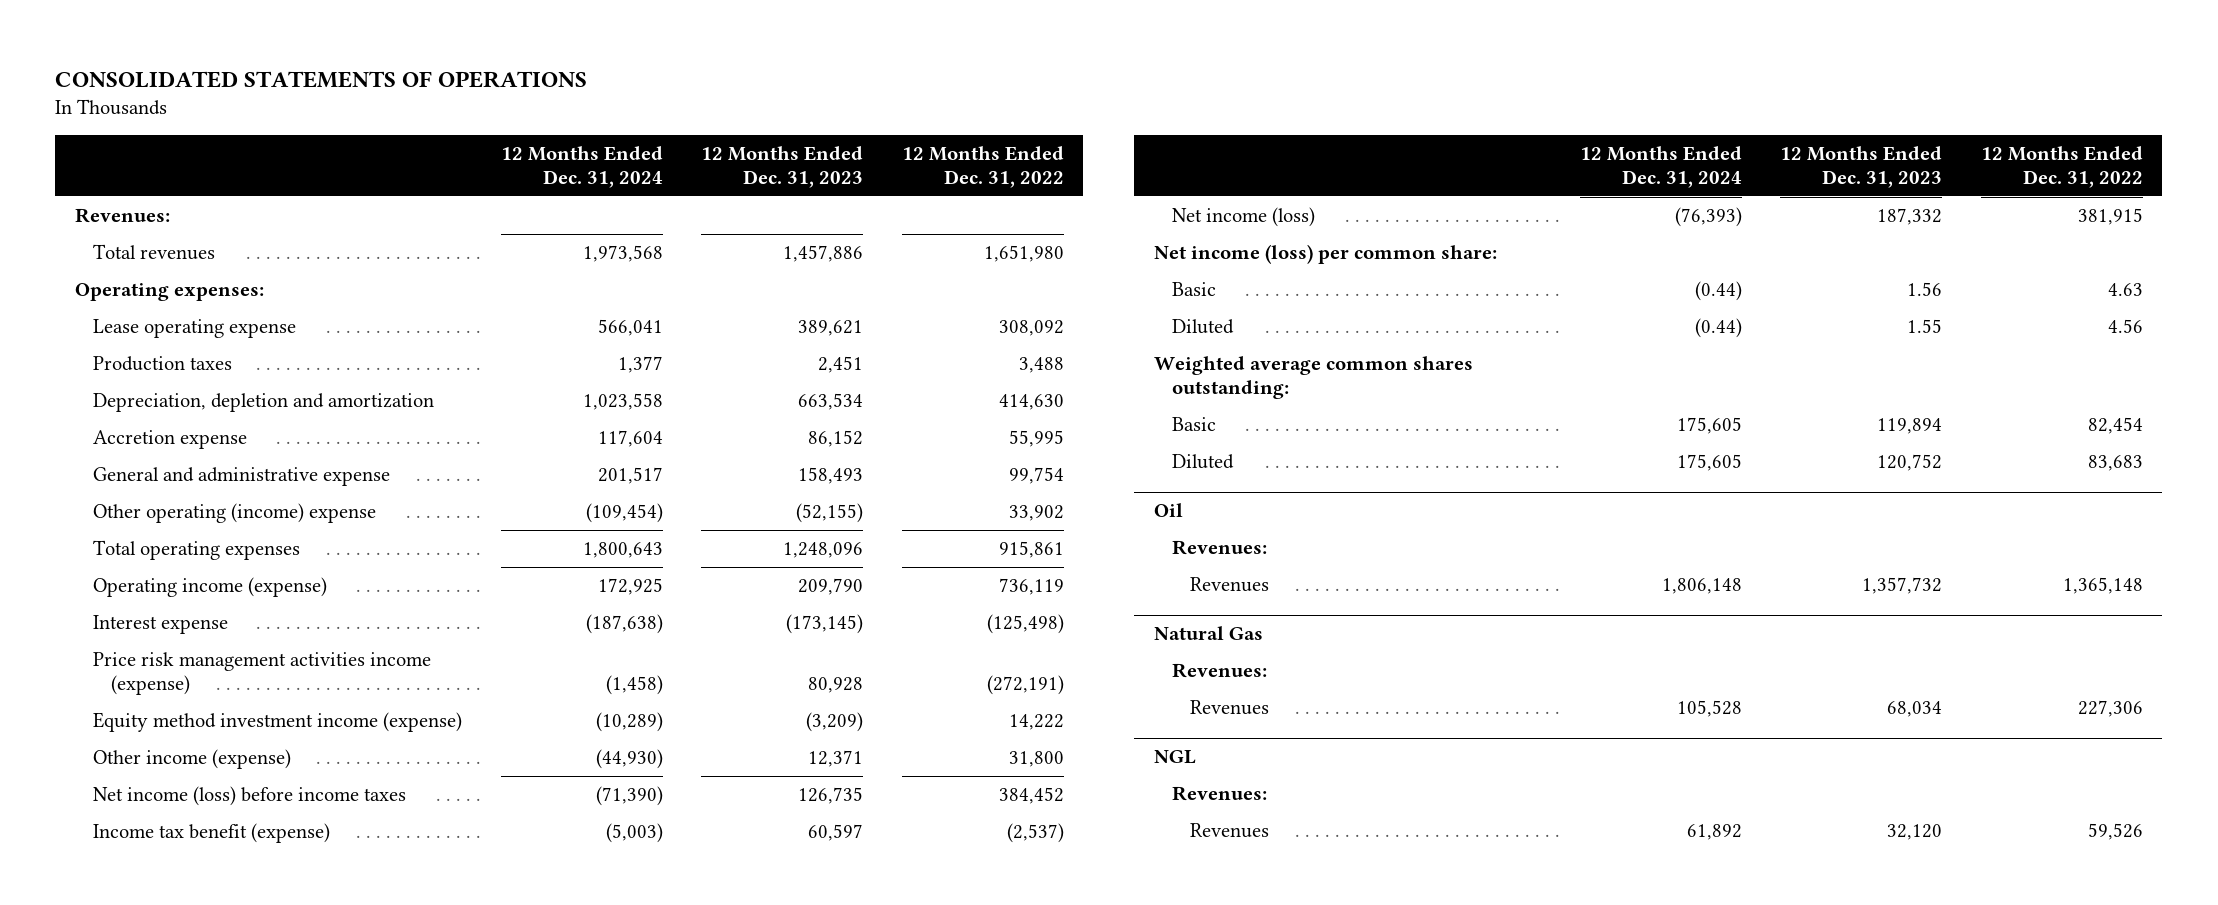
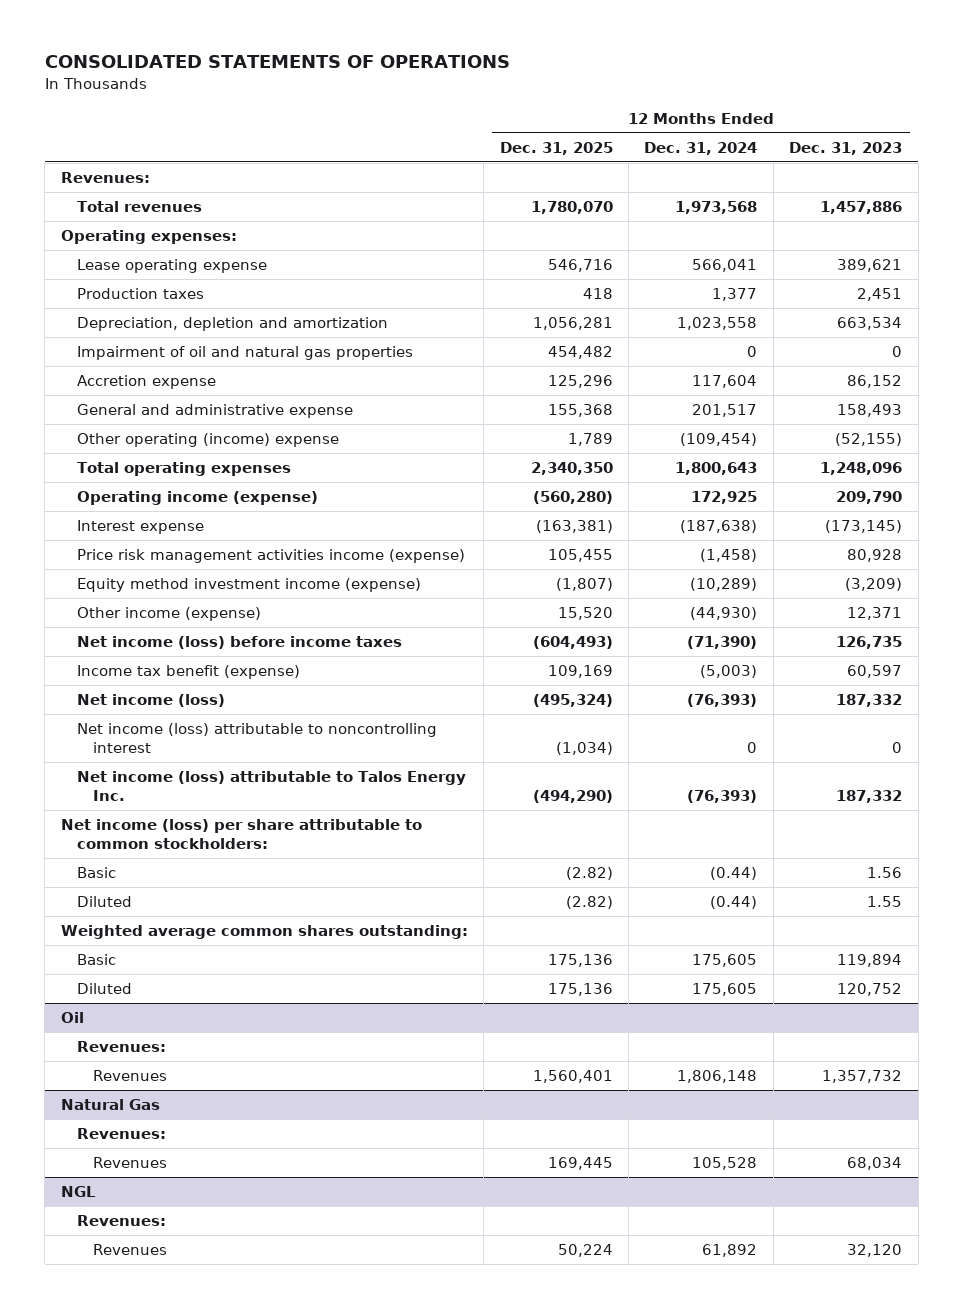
- | 12 Months Ended Dec. 31, 2024 | 12 Months Ended Dec. 31, 2023 | 12 Months Ended Dec. 31, 2022
+ | 12 Months Ended Dec. 31, 2025 | 12 Months Ended Dec. 31, 2024 | 12 Months Ended Dec. 31, 2023
+ Impairment of oil and natural gas properties | 454,482 | 0 | 0
- Net income (loss) per common share:
+ Net income (loss) attributable to noncontrolling interest | (1,034) | 0 | 0
+ Net income (loss) attributable to Talos Energy Inc. | (494,290) | (76,393) | 187,332
+ Net income (loss) per share attributable to common stockholders:

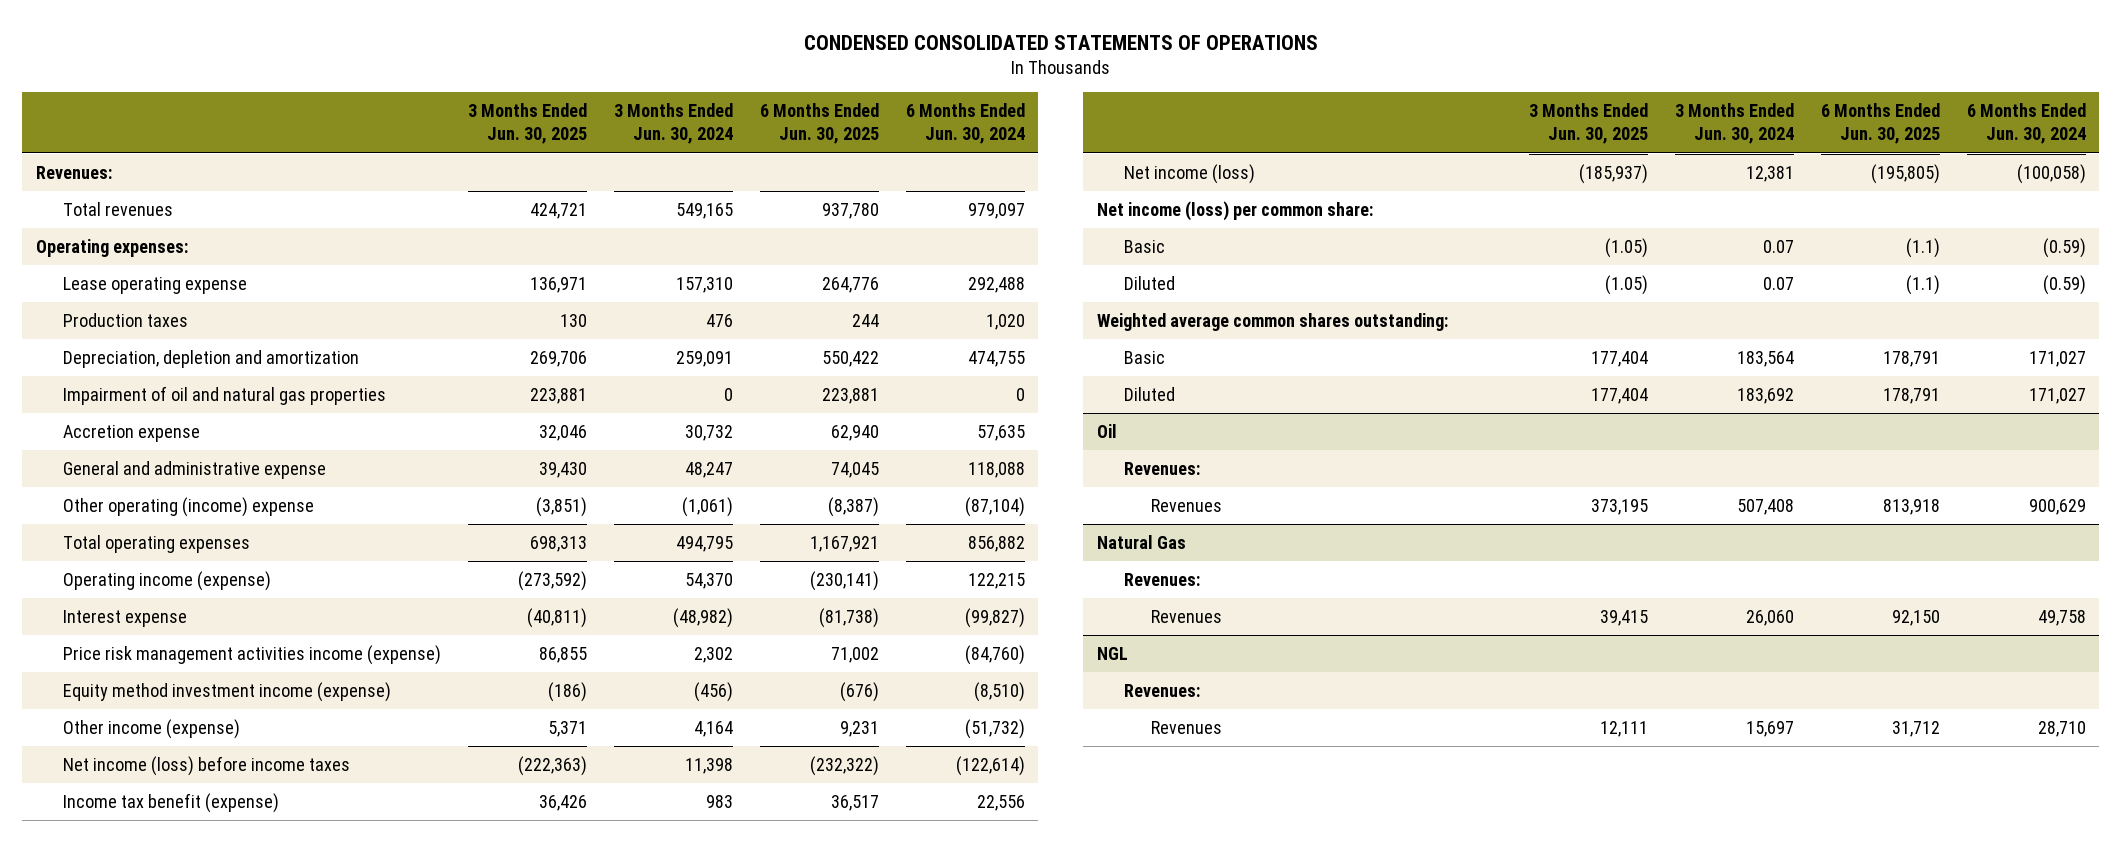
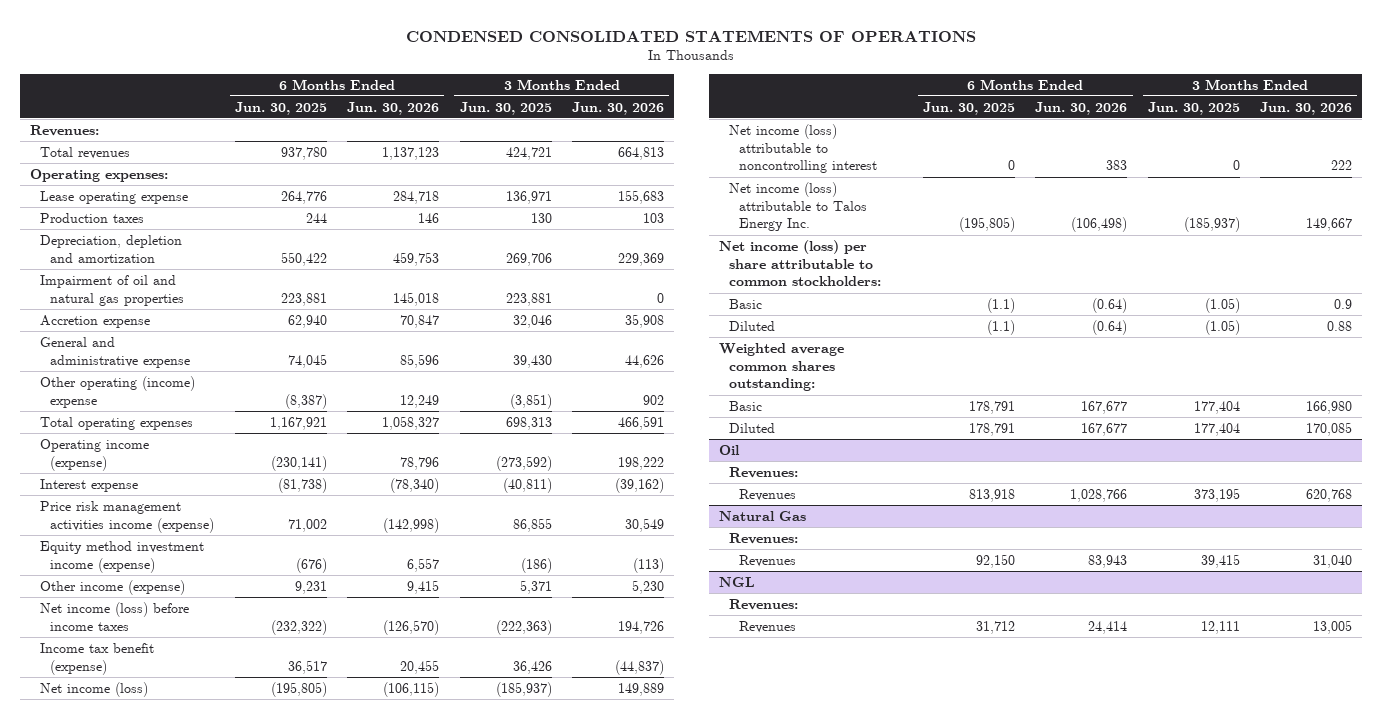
- | 3 Months Ended Jun. 30, 2025 | 3 Months Ended Jun. 30, 2024 | 6 Months Ended Jun. 30, 2025 | 6 Months Ended Jun. 30, 2024
+ | 6 Months Ended Jun. 30, 2025 | 6 Months Ended Jun. 30, 2026 | 3 Months Ended Jun. 30, 2025 | 3 Months Ended Jun. 30, 2026
- Net income (loss) per common share:
+ Net income (loss) attributable to noncontrolling interest | 0 | 383 | 0 | 222
+ Net income (loss) attributable to Talos Energy Inc. | (195,805) | (106,498) | (185,937) | 149,667
+ Net income (loss) per share attributable to common stockholders:

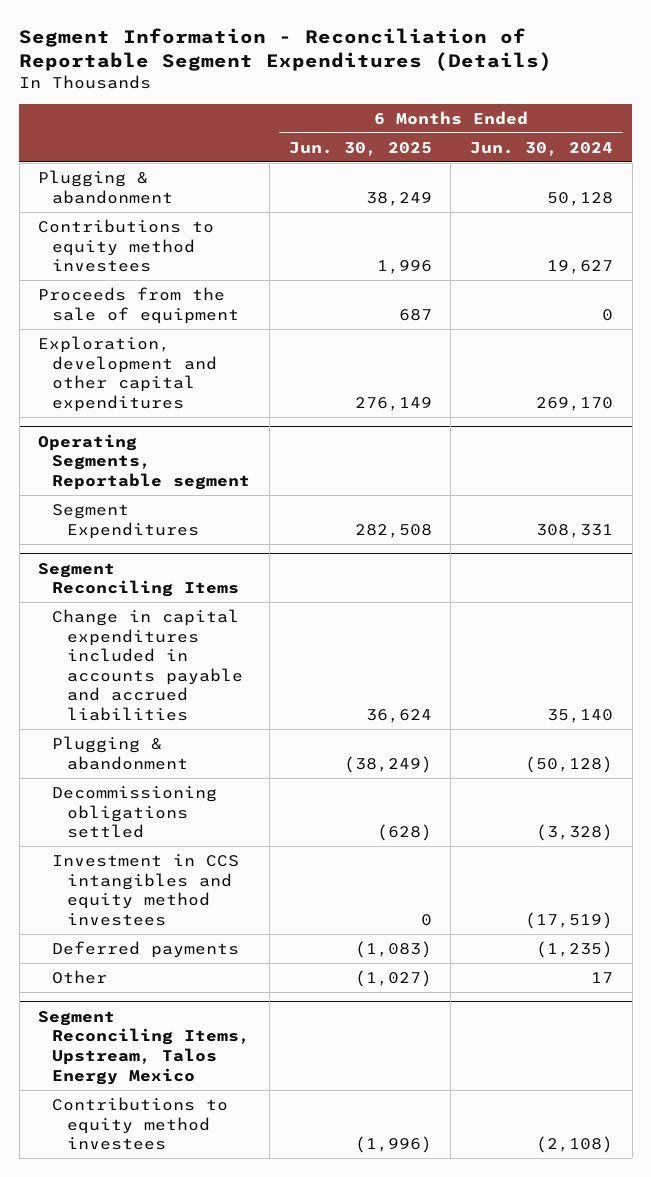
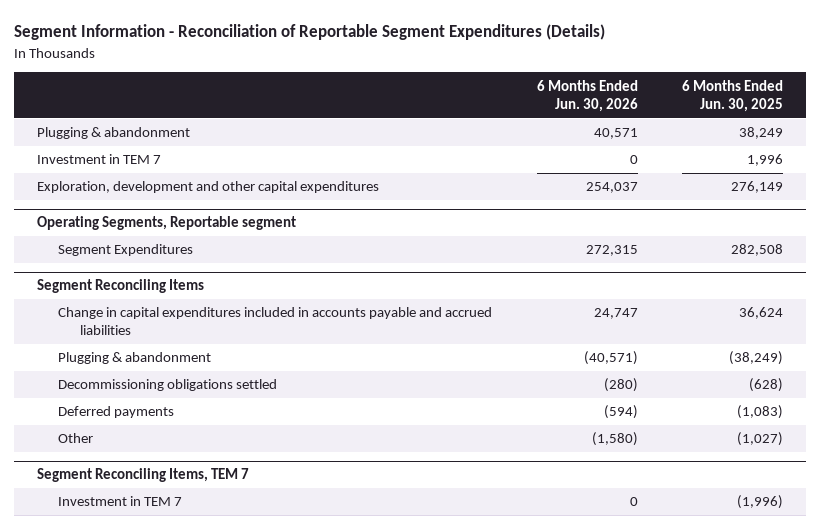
- | 6 Months Ended Jun. 30, 2025 | 6 Months Ended Jun. 30, 2024
+ | 6 Months Ended Jun. 30, 2026 | 6 Months Ended Jun. 30, 2025
- Contributions to equity method investees | 1,996 | 19,627
- Proceeds from the sale of equipment | 687 | 0
+ Investment in TEM 7 | 0 | 1,996
@ Segment Reconciling Items
- Investment in CCS intangibles and equity method investees | 0 | (17,519)
- Segment Reconciling Items, Upstream, Talos Energy Mexico
- Contributions to equity method investees | (1,996) | (2,108)
+ Segment Reconciling Items, TEM 7
+ Investment in TEM 7 | 0 | (1,996)

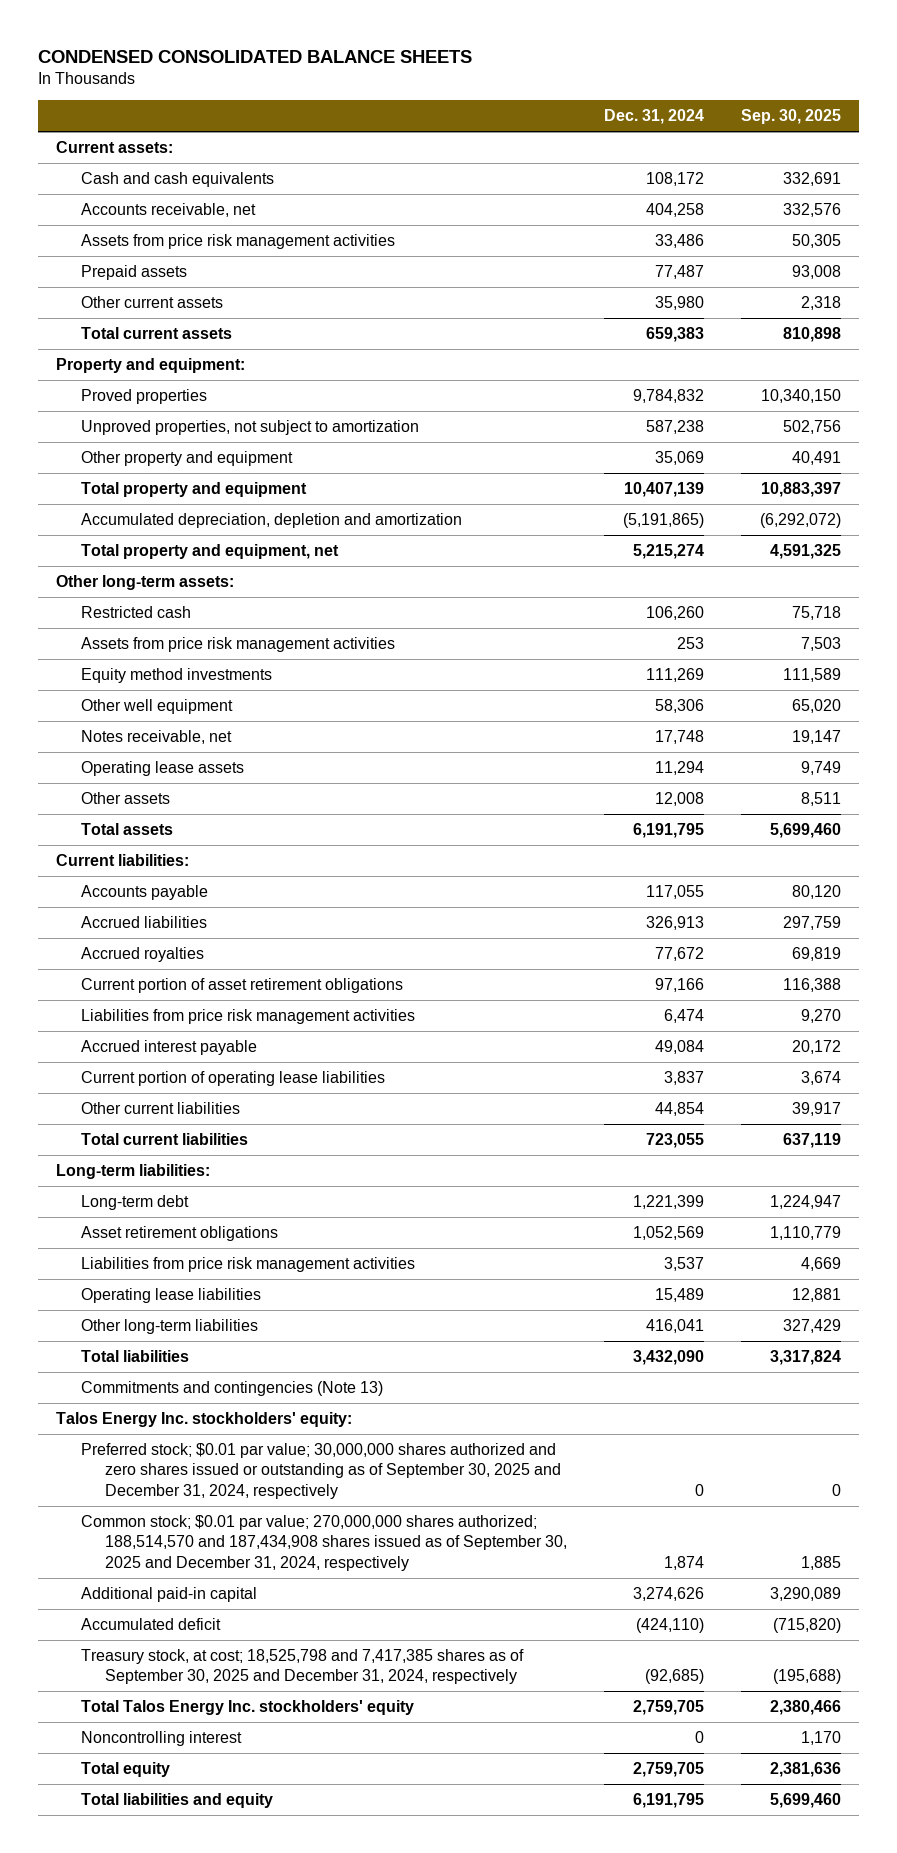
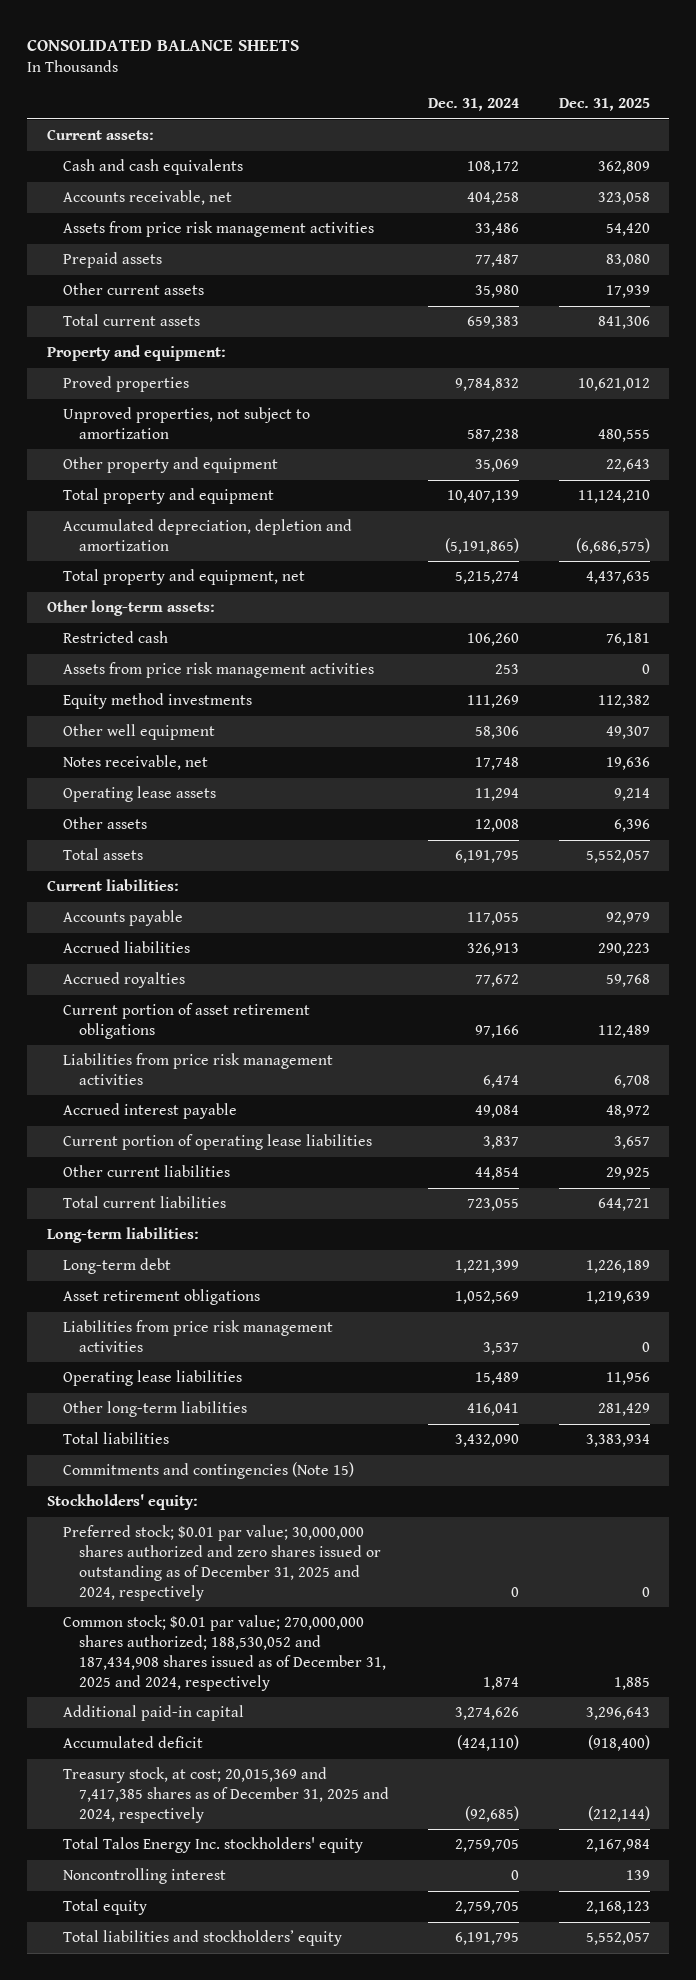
- CONDENSED CONSOLIDATED BALANCE SHEETS
+ CONSOLIDATED BALANCE SHEETS
- | Dec. 31, 2024 | Sep. 30, 2025
+ | Dec. 31, 2024 | Dec. 31, 2025
- Commitments and contingencies (Note 13)
- Talos Energy Inc. stockholders' equity:
- Preferred stock; $0.01 par value; 30,000,000 shares authorized and zero shares issued or outstanding as of September 30, 2025 and December 31, 2024, respectively | 0 | 0
- Common stock; $0.01 par value; 270,000,000 shares authorized; 188,514,570 and 187,434,908 shares issued as of September 30, 2025 and December 31, 2024, respectively | 1,874 | 1,885
+ Commitments and contingencies (Note 15)
+ Stockholders' equity:
+ Preferred stock; $0.01 par value; 30,000,000 shares authorized and zero shares issued or outstanding as of December 31, 2025 and 2024, respectively | 0 | 0
+ Common stock; $0.01 par value; 270,000,000 shares authorized; 188,530,052 and 187,434,908 shares issued as of December 31, 2025 and 2024, respectively | 1,874 | 1,885
- Treasury stock, at cost; 18,525,798 and 7,417,385 shares as of September 30, 2025 and December 31, 2024, respectively | (92,685) | (195,688)
+ Treasury stock, at cost; 20,015,369 and 7,417,385 shares as of December 31, 2025 and 2024, respectively | (92,685) | (212,144)
- Total liabilities and equity | 6,191,795 | 5,699,460
+ Total liabilities and stockholdersʼ equity | 6,191,795 | 5,552,057

